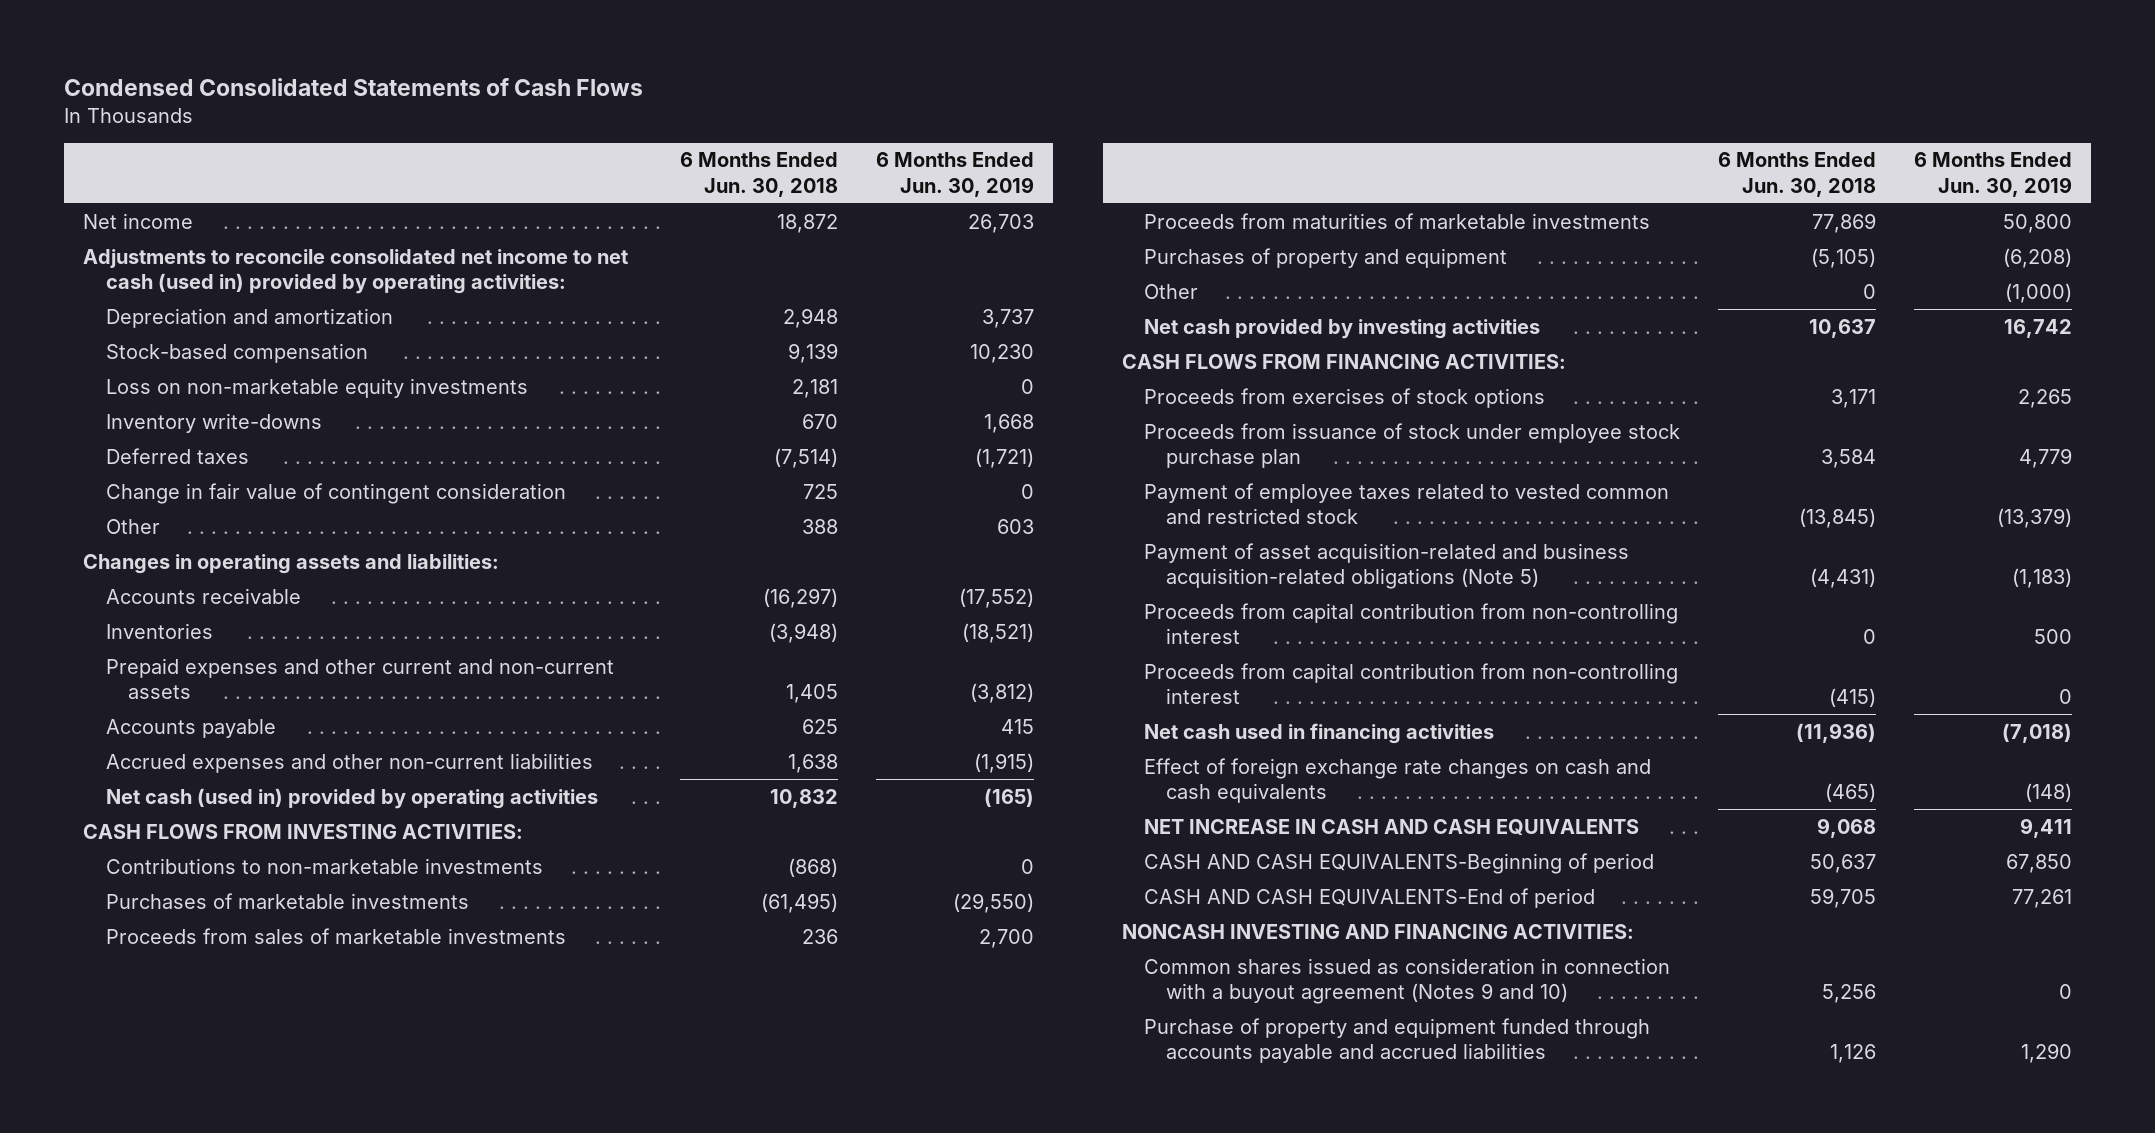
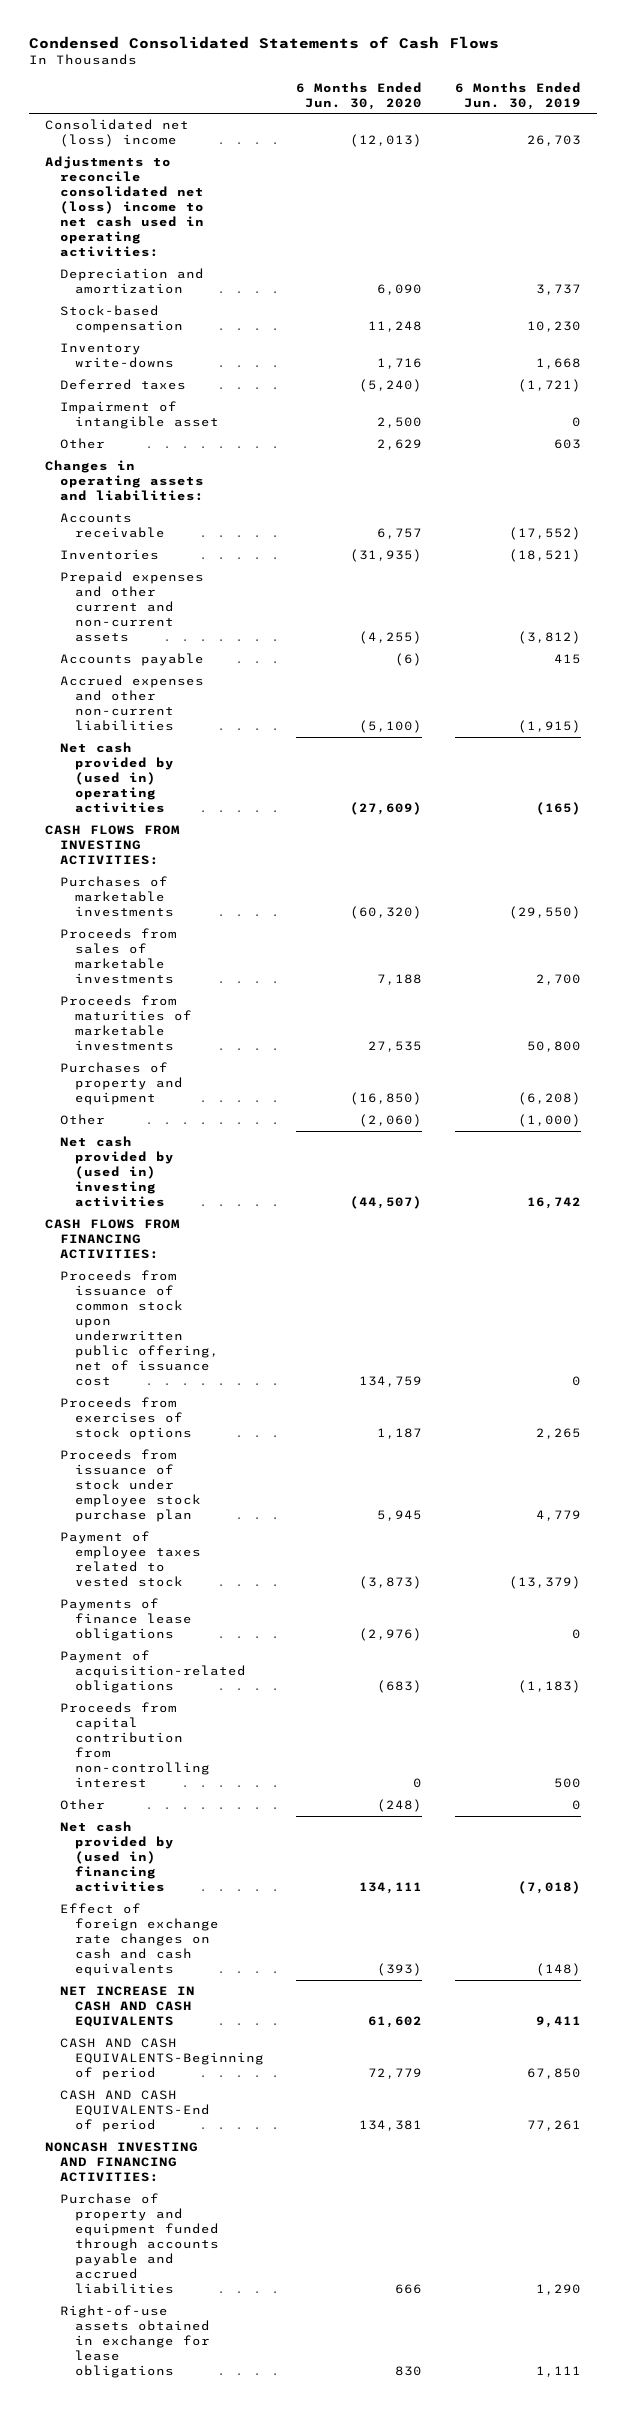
- | 6 Months Ended Jun. 30, 2018 | 6 Months Ended Jun. 30, 2019
+ | 6 Months Ended Jun. 30, 2020 | 6 Months Ended Jun. 30, 2019
- Net income | 18,872 | 26,703
- Adjustments to reconcile consolidated net income to net cash (used in) provided by operating activities:
+ Consolidated net (loss) income | (12,013) | 26,703
+ Adjustments to reconcile consolidated net (loss) income to net cash used in operating activities:
- Loss on non-marketable equity investments | 2,181 | 0
- Change in fair value of contingent consideration | 725 | 0
+ Impairment of intangible asset | 2,500 | 0
- Net cash (used in) provided by operating activities | 10,832 | (165)
+ Net cash provided by (used in) operating activities | (27,609) | (165)
- Contributions to non-marketable investments | (868) | 0
- Net cash provided by investing activities | 10,637 | 16,742
+ Net cash provided by (used in) investing activities | (44,507) | 16,742
+ Proceeds from issuance of common stock upon underwritten public offering, net of issuance cost | 134,759 | 0
- Payment of employee taxes related to vested common and restricted stock | (13,845) | (13,379)
- Payment of asset acquisition-related and business acquisition-related obligations (Note 5) | (4,431) | (1,183)
+ Payment of employee taxes related to vested stock | (3,873) | (13,379)
+ Payments of finance lease obligations | (2,976) | 0
+ Payment of acquisition-related obligations | (683) | (1,183)
- Proceeds from capital contribution from non-controlling interest | (415) | 0
- Net cash used in financing activities | (11,936) | (7,018)
+ Other | (248) | 0
+ Net cash provided by (used in) financing activities | 134,111 | (7,018)
- Common shares issued as consideration in connection with a buyout agreement (Notes 9 and 10) | 5,256 | 0
+ Right-of-use assets obtained in exchange for lease obligations | 830 | 1,111

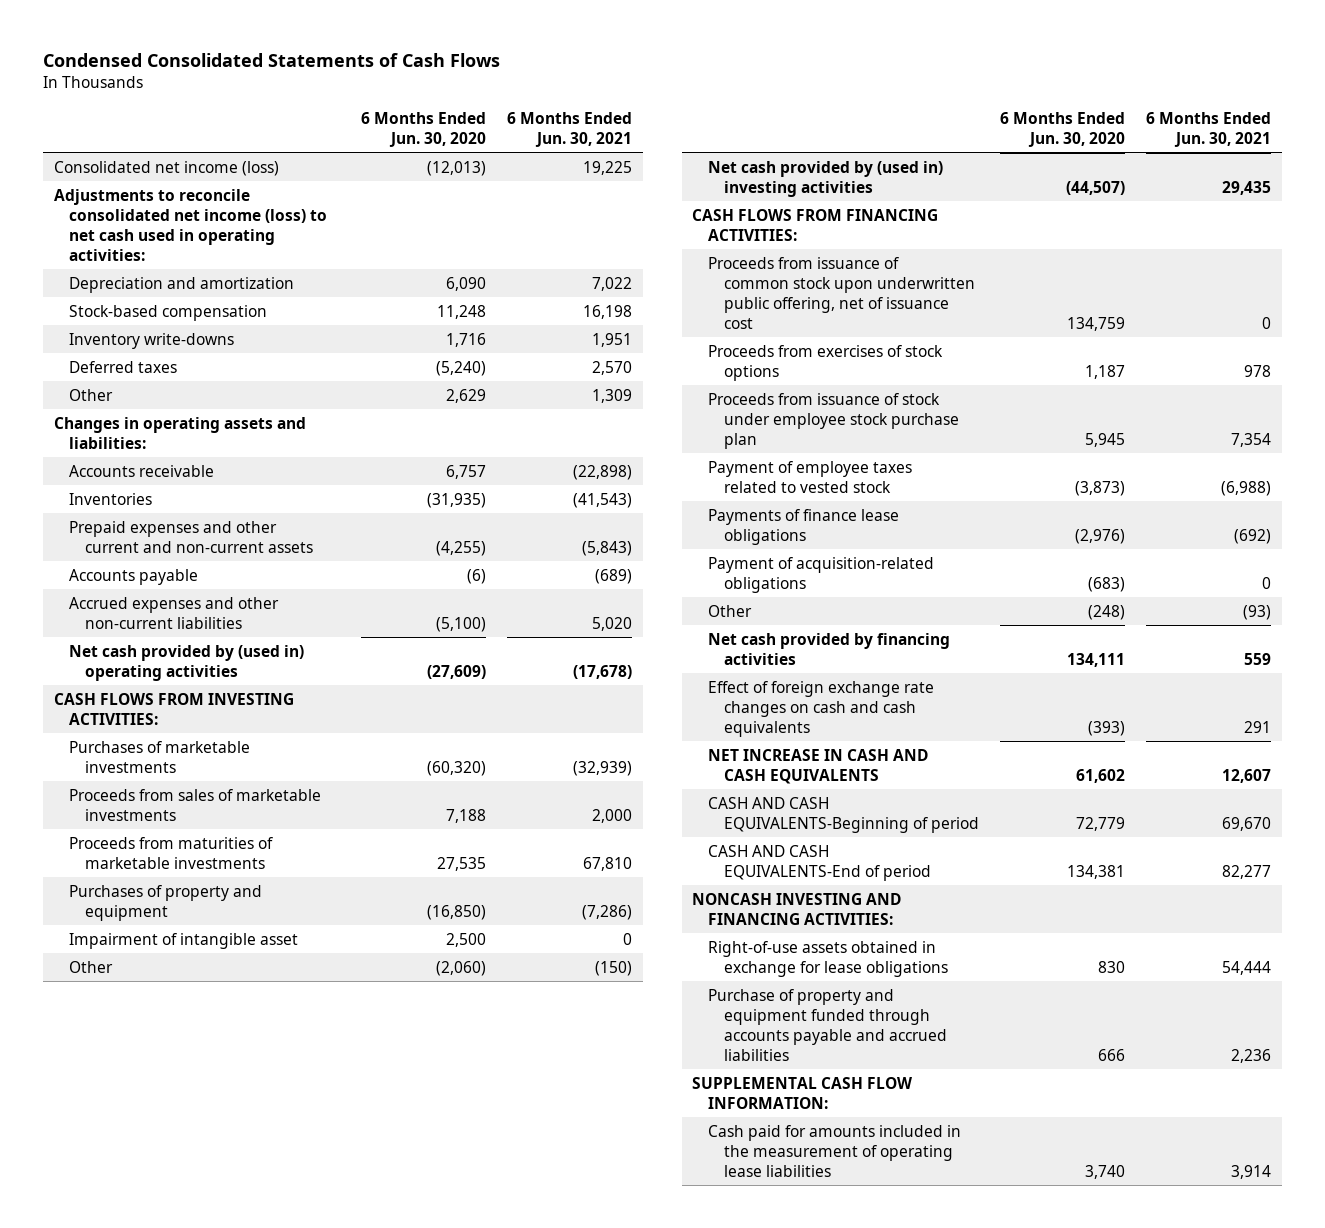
- | 6 Months Ended Jun. 30, 2020 | 6 Months Ended Jun. 30, 2019
+ | 6 Months Ended Jun. 30, 2020 | 6 Months Ended Jun. 30, 2021
- Consolidated net (loss) income | (12,013) | 26,703
- Adjustments to reconcile consolidated net (loss) income to net cash used in operating activities:
+ Consolidated net income (loss) | (12,013) | 19,225
+ Adjustments to reconcile consolidated net income (loss) to net cash used in operating activities:
moved down: Impairment of intangible asset | 2,500 | 0
- Proceeds from capital contribution from non-controlling interest | 0 | 500
- Net cash provided by (used in) financing activities | 134,111 | (7,018)
+ Net cash provided by financing activities | 134,111 | 559
moved down: Purchase of property and equipment funded through accounts payable and accrued liabilities | 666 | 2,236
+ SUPPLEMENTAL CASH FLOW INFORMATION:
+ Cash paid for amounts included in the measurement of operating lease liabilities | 3,740 | 3,914

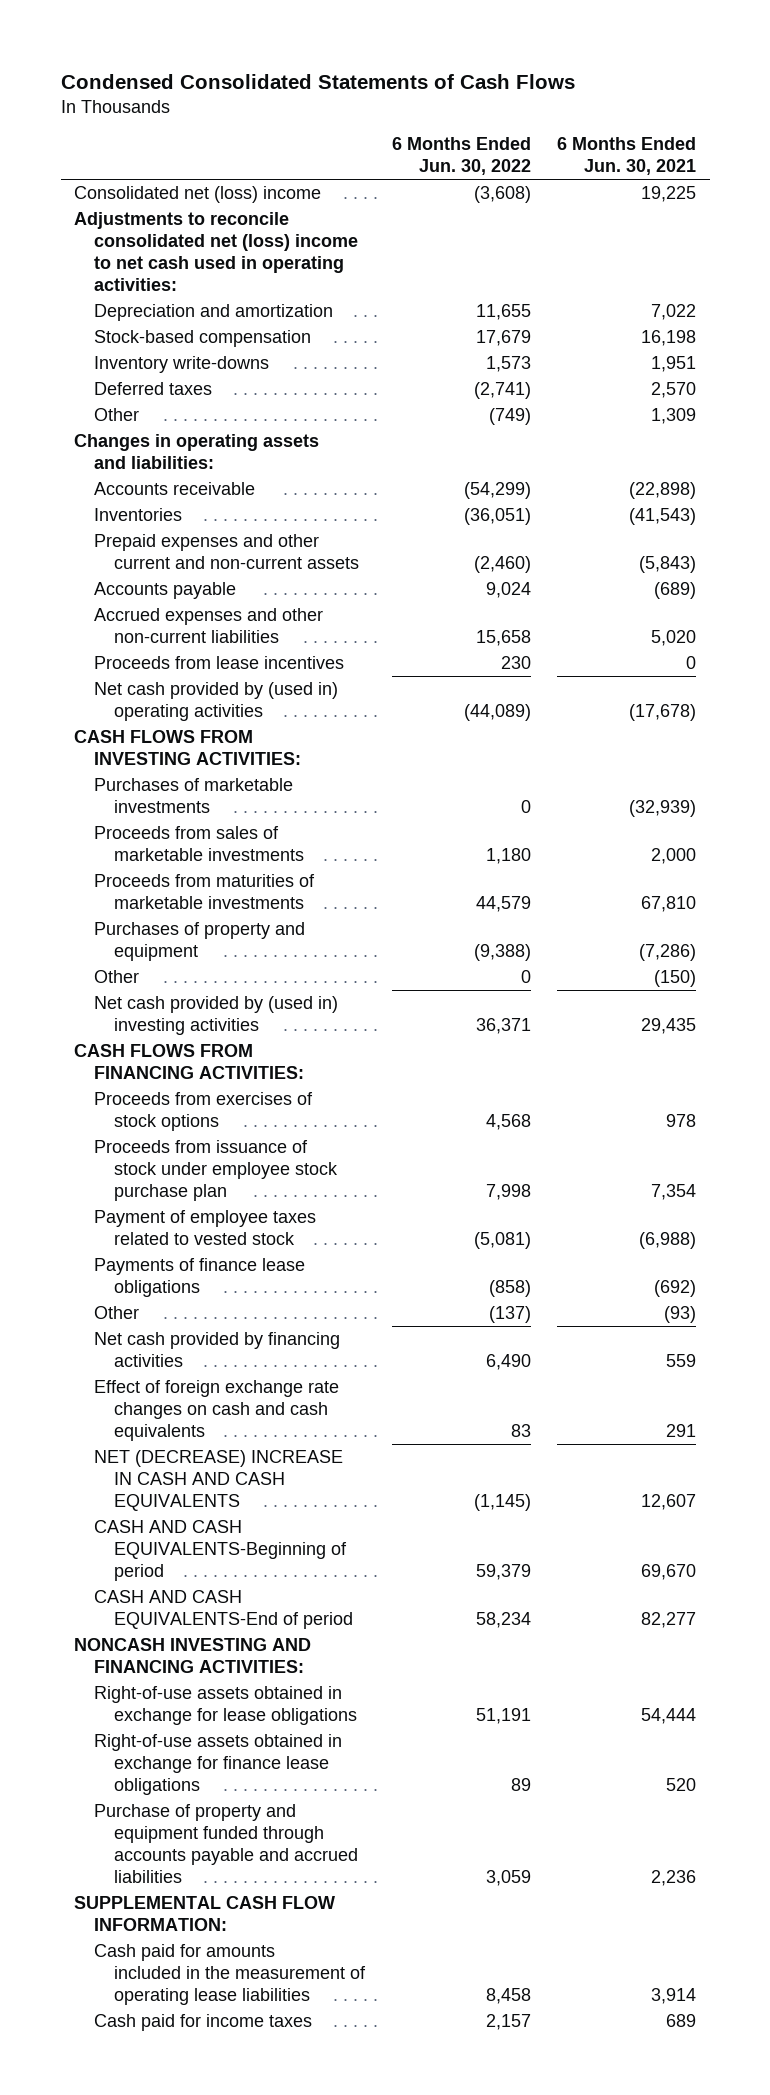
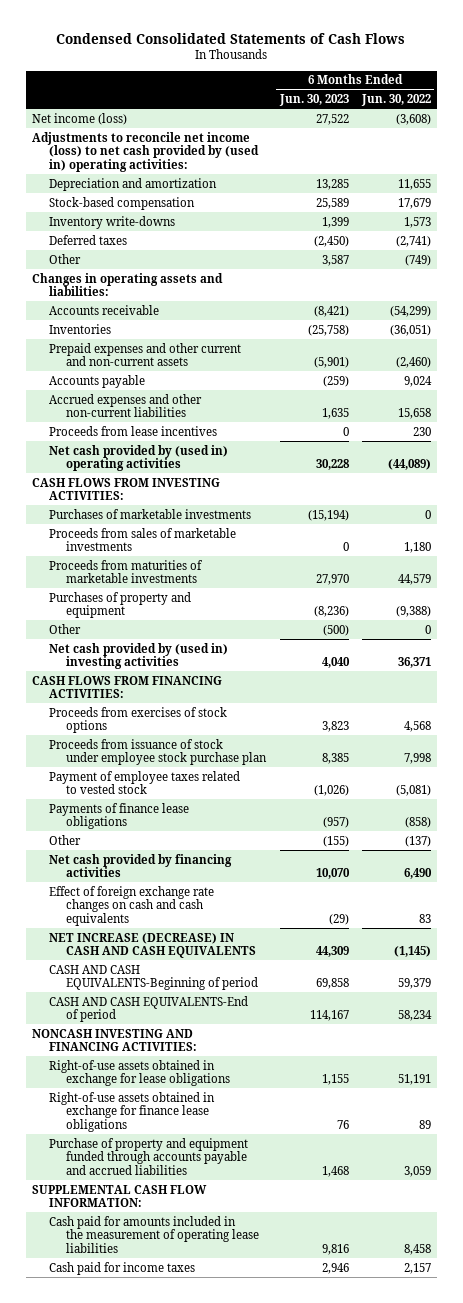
- | 6 Months Ended Jun. 30, 2022 | 6 Months Ended Jun. 30, 2021
+ | 6 Months Ended Jun. 30, 2023 | 6 Months Ended Jun. 30, 2022
- Consolidated net (loss) income | (3,608) | 19,225
- Adjustments to reconcile consolidated net (loss) income to net cash used in operating activities:
+ Net income (loss) | 27,522 | (3,608)
+ Adjustments to reconcile net income (loss) to net cash provided by (used in) operating activities:
- NET (DECREASE) INCREASE IN CASH AND CASH EQUIVALENTS | (1,145) | 12,607
+ NET INCREASE (DECREASE) IN CASH AND CASH EQUIVALENTS | 44,309 | (1,145)

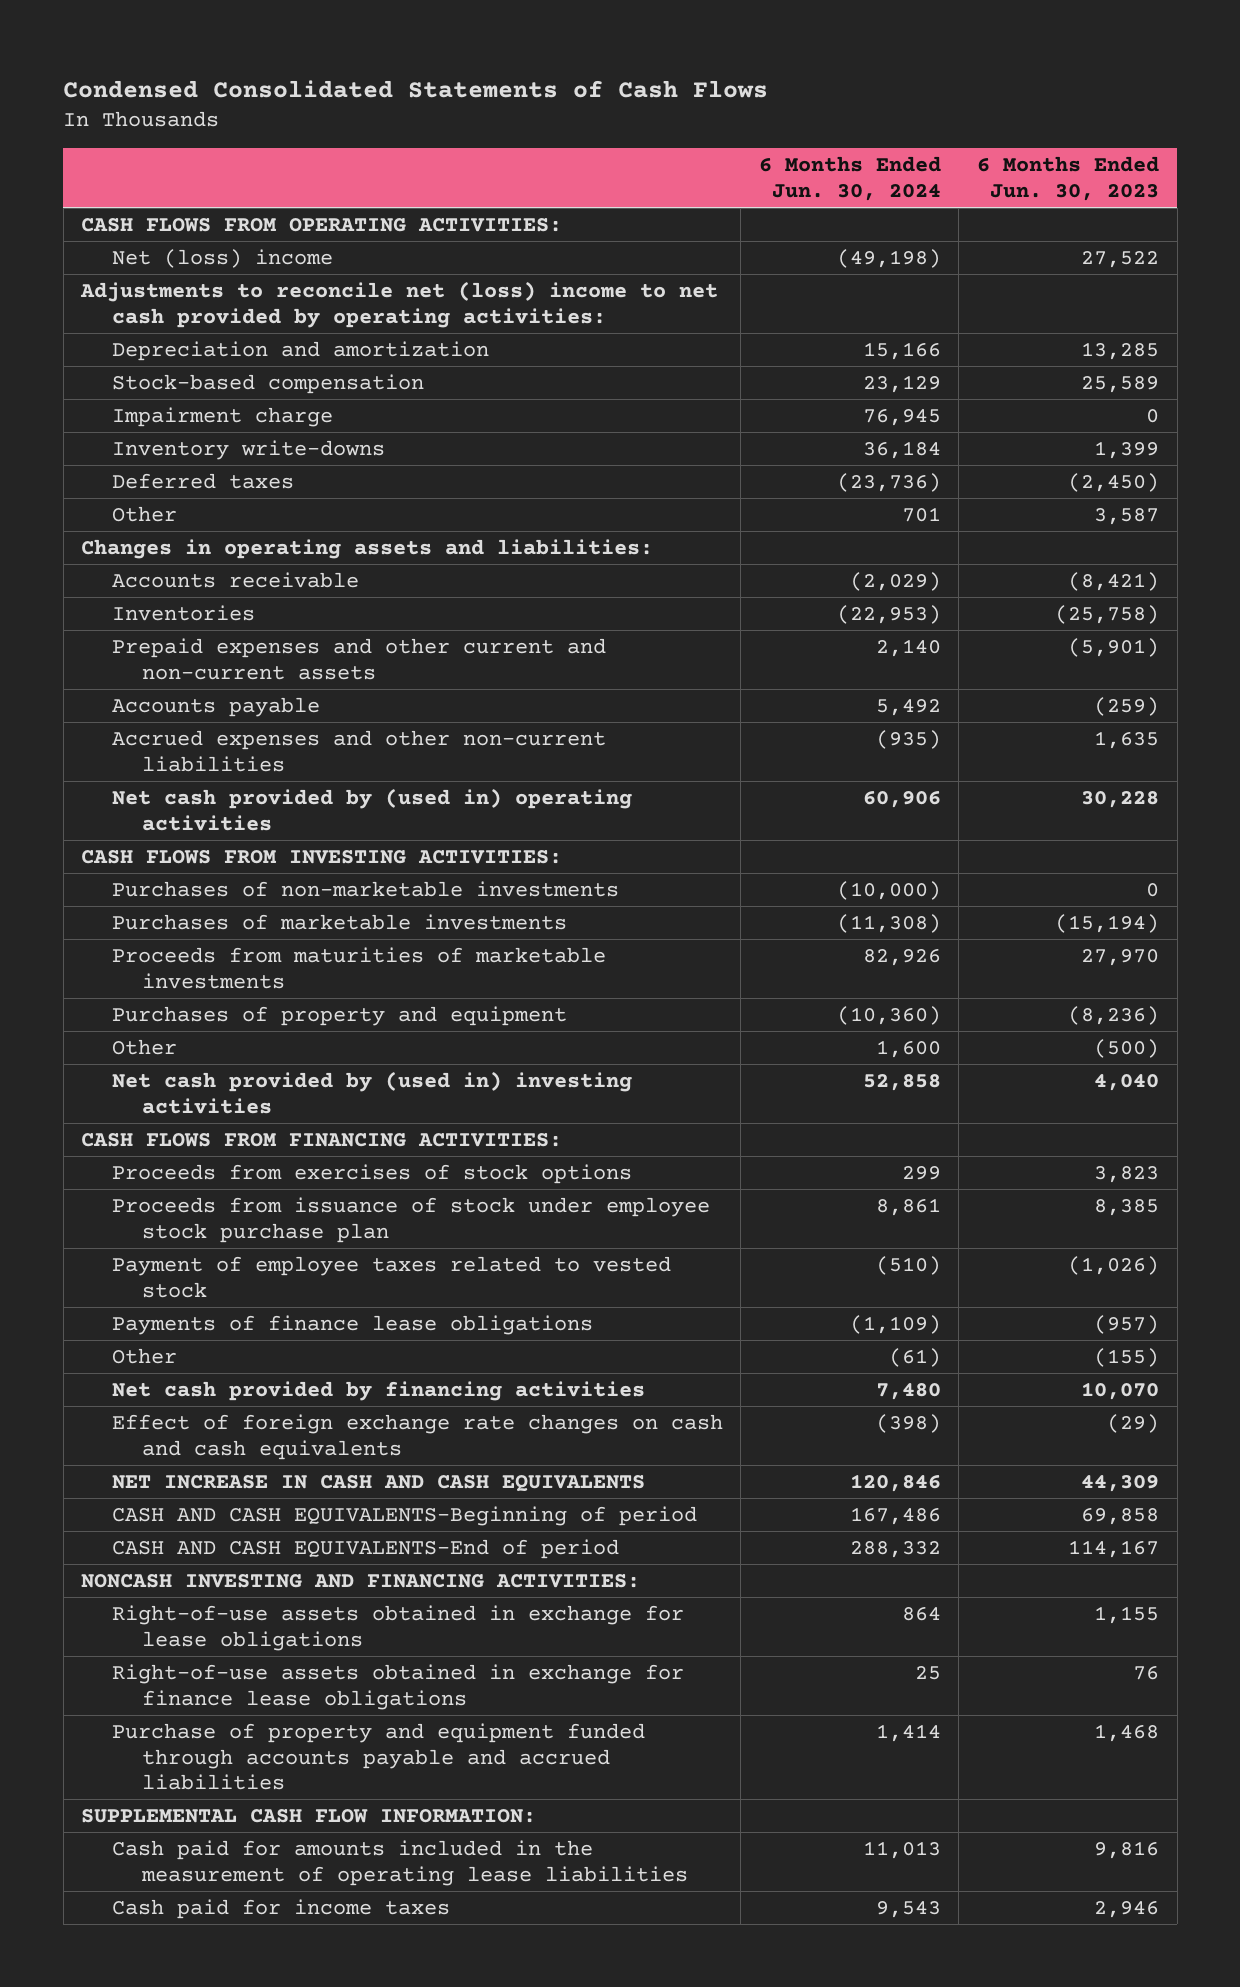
- | 6 Months Ended Jun. 30, 2023 | 6 Months Ended Jun. 30, 2022
+ | 6 Months Ended Jun. 30, 2024 | 6 Months Ended Jun. 30, 2023
- Net income (loss) | 27,522 | (3,608)
- Adjustments to reconcile net income (loss) to net cash provided by (used in) operating activities:
+ CASH FLOWS FROM OPERATING ACTIVITIES:
+ Net (loss) income | (49,198) | 27,522
+ Adjustments to reconcile net (loss) income to net cash provided by operating activities:
+ Impairment charge | 76,945 | 0
- Proceeds from lease incentives | 0 | 230
+ Purchases of non-marketable investments | (10,000) | 0
- Proceeds from sales of marketable investments | 0 | 1,180
- NET INCREASE (DECREASE) IN CASH AND CASH EQUIVALENTS | 44,309 | (1,145)
+ NET INCREASE IN CASH AND CASH EQUIVALENTS | 120,846 | 44,309

